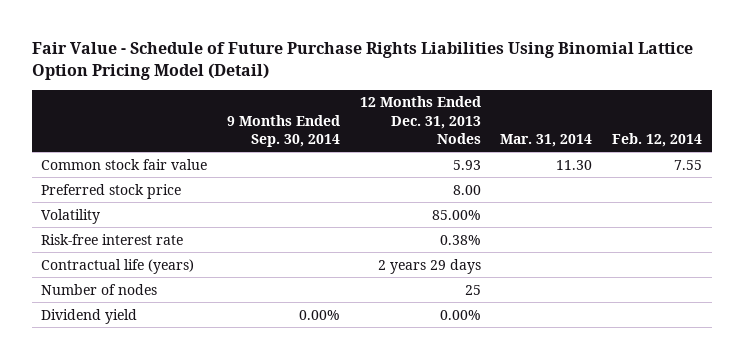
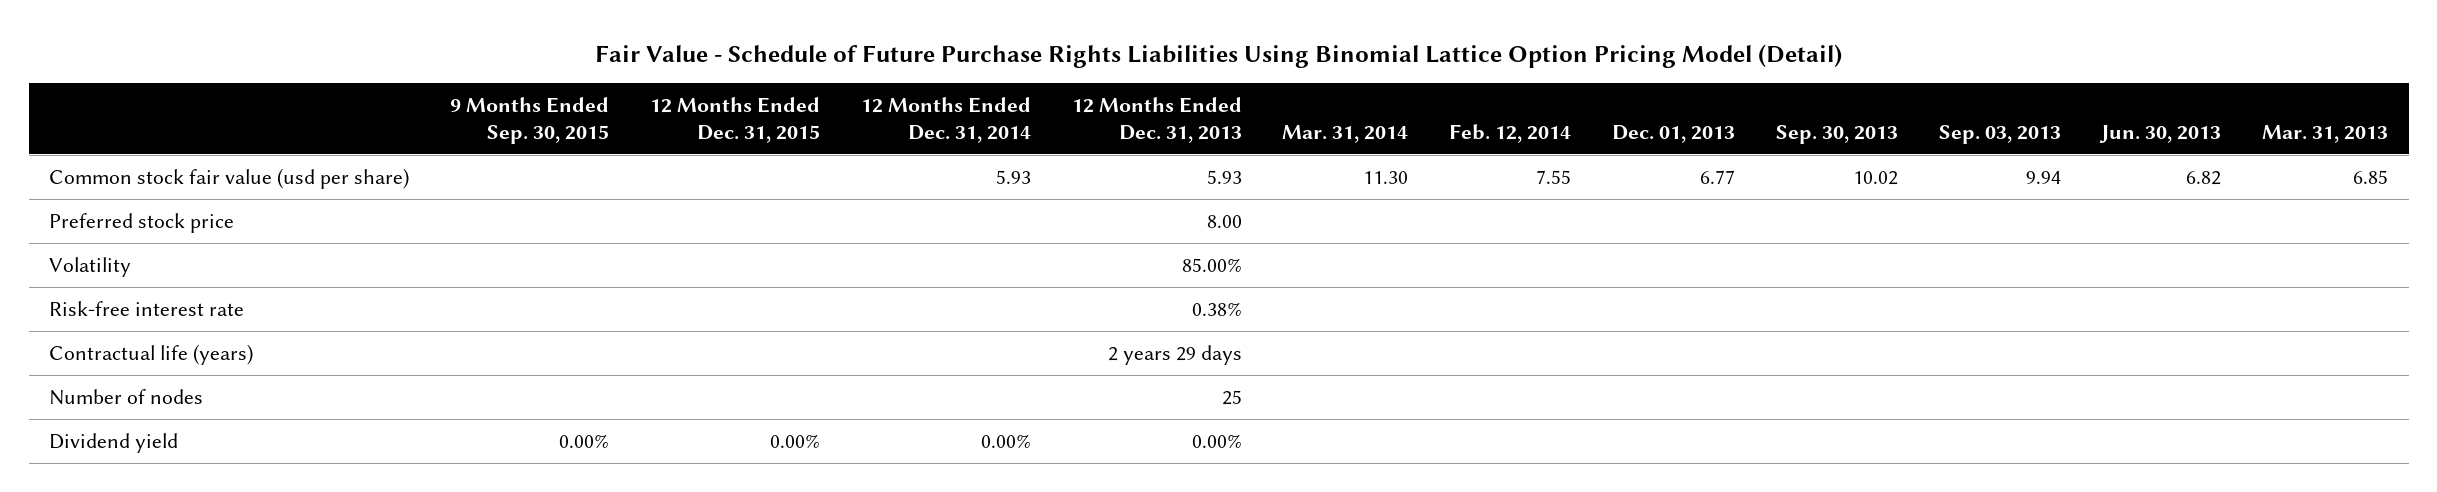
- | 9 Months Ended Sep. 30, 2014 | 12 Months Ended Dec. 31, 2013 Nodes | Mar. 31, 2014 | Feb. 12, 2014
+ | 9 Months Ended Sep. 30, 2015 | 12 Months Ended Dec. 31, 2015 | 12 Months Ended Dec. 31, 2014 | 12 Months Ended Dec. 31, 2013 | Mar. 31, 2014 | Feb. 12, 2014 | Dec. 01, 2013 | Sep. 30, 2013 | Sep. 03, 2013 | Jun. 30, 2013 | Mar. 31, 2013
- Common stock fair value | | 5.93 | 11.30 | 7.55
+ Common stock fair value (usd per share) | | | 5.93 | 5.93 | 11.30 | 7.55 | 6.77 | 10.02 | 9.94 | 6.82 | 6.85

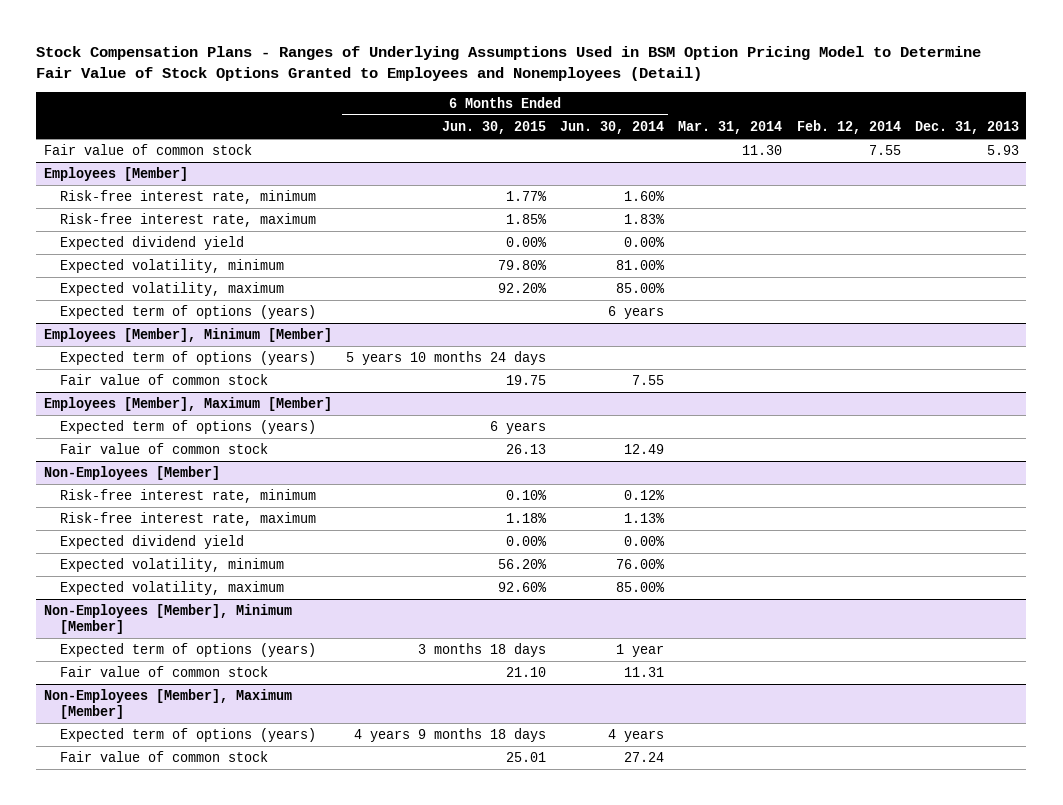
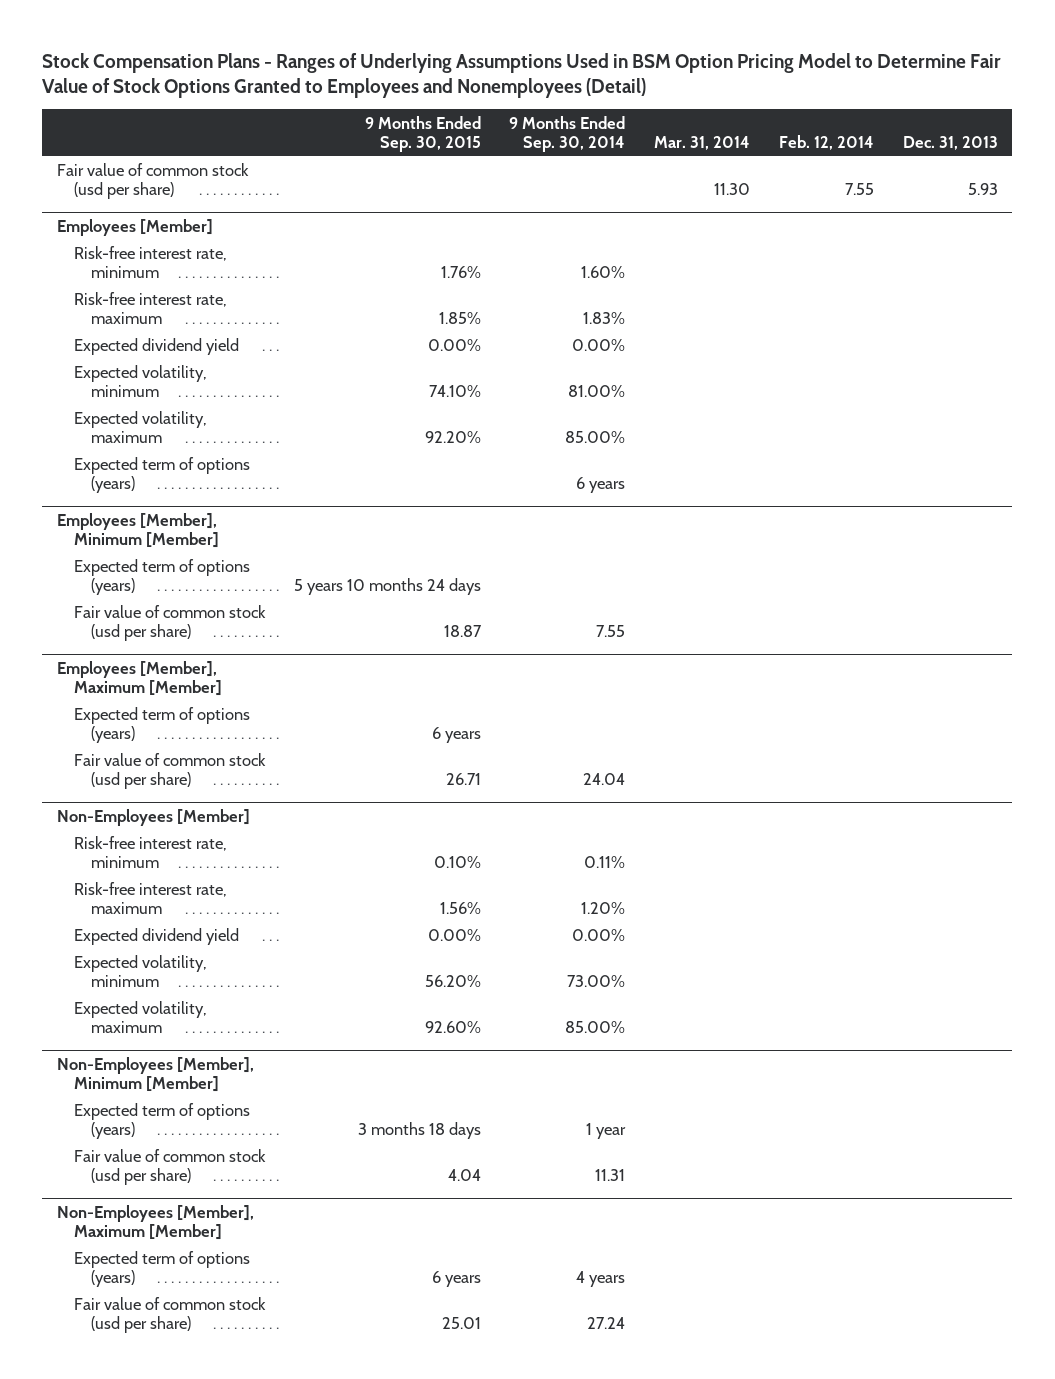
- | 6 Months Ended Jun. 30, 2015 | 6 Months Ended Jun. 30, 2014 | Mar. 31, 2014 | Feb. 12, 2014 | Dec. 31, 2013
+ | 9 Months Ended Sep. 30, 2015 | 9 Months Ended Sep. 30, 2014 | Mar. 31, 2014 | Feb. 12, 2014 | Dec. 31, 2013
- Fair value of common stock | | | 11.30 | 7.55 | 5.93
+ Fair value of common stock (usd per share) | | | 11.30 | 7.55 | 5.93
@ Employees [Member], Minimum [Member]
- Fair value of common stock | 19.75 | 7.55 | | |
+ Fair value of common stock (usd per share) | 18.87 | 7.55 | | |
@ Employees [Member], Maximum [Member]
- Fair value of common stock | 26.13 | 12.49 | | |
+ Fair value of common stock (usd per share) | 26.71 | 24.04 | | |
@ Non-Employees [Member], Minimum [Member]
- Fair value of common stock | 21.10 | 11.31 | | |
+ Fair value of common stock (usd per share) | 4.04 | 11.31 | | |
@ Non-Employees [Member], Maximum [Member]
- Fair value of common stock | 25.01 | 27.24 | | |
+ Fair value of common stock (usd per share) | 25.01 | 27.24 | | |

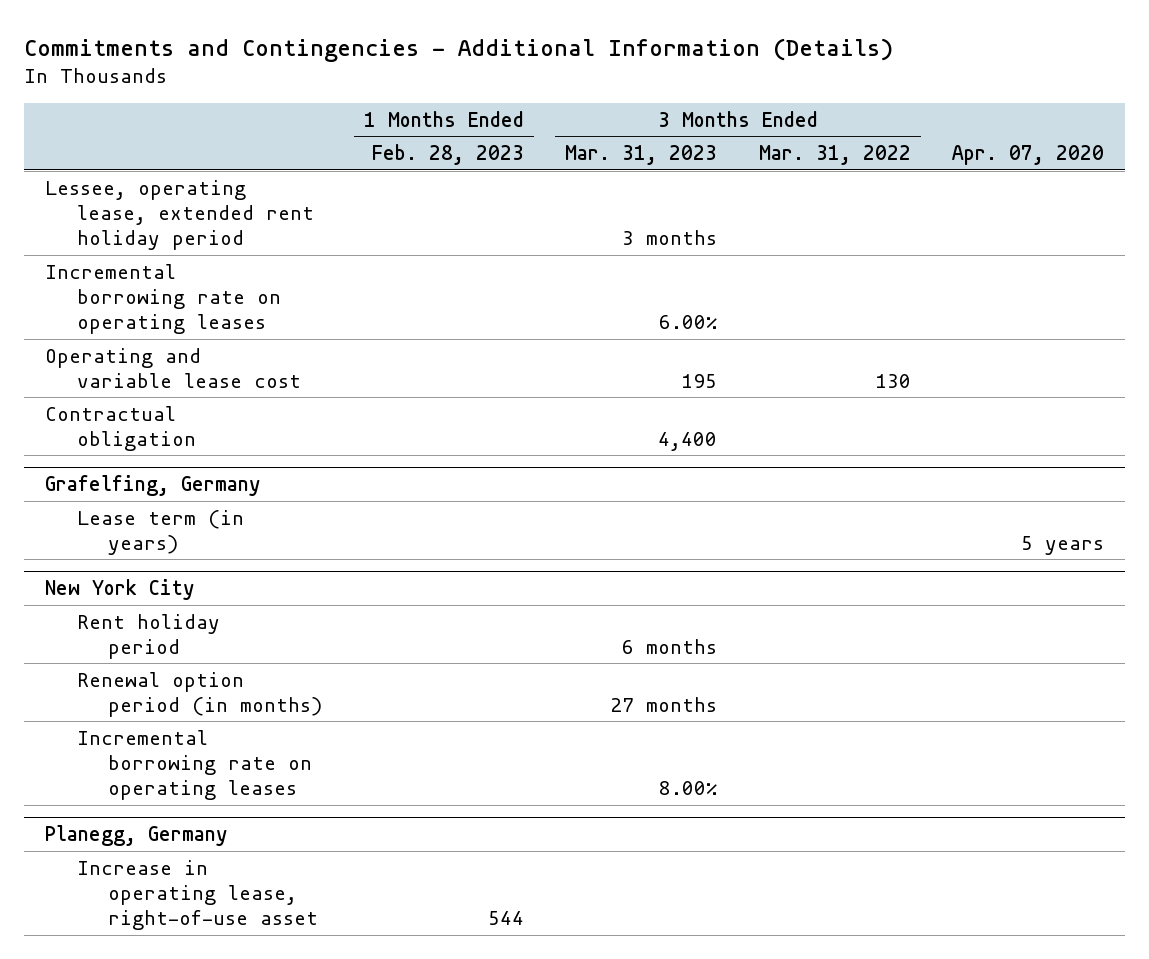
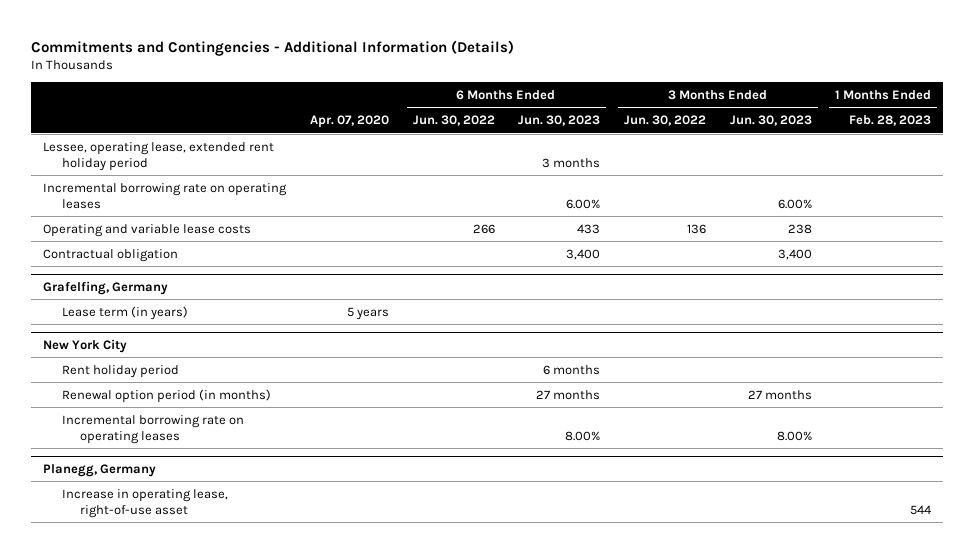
- | 1 Months Ended Feb. 28, 2023 | 3 Months Ended Mar. 31, 2023 | 3 Months Ended Mar. 31, 2022 | Apr. 07, 2020
+ | Apr. 07, 2020 | 6 Months Ended Jun. 30, 2022 | 6 Months Ended Jun. 30, 2023 | 3 Months Ended Jun. 30, 2022 | 3 Months Ended Jun. 30, 2023 | 1 Months Ended Feb. 28, 2023
- Operating and variable lease cost | | 195 | 130 |
+ Operating and variable lease costs | | 266 | 433 | 136 | 238 |

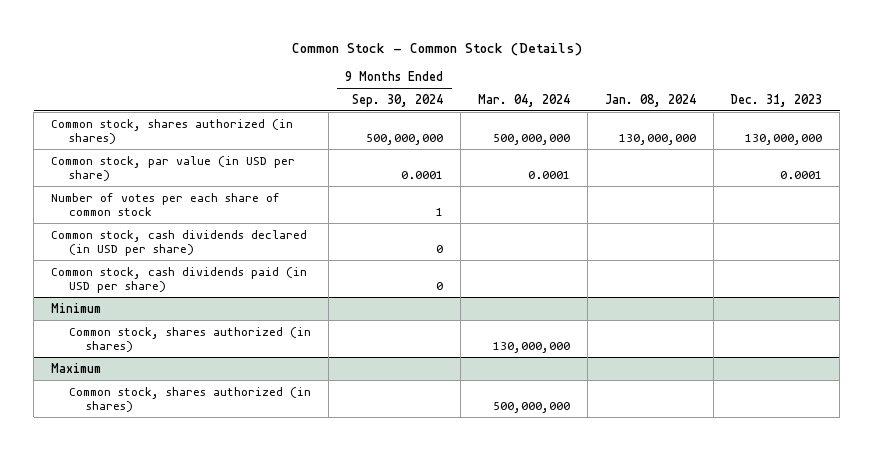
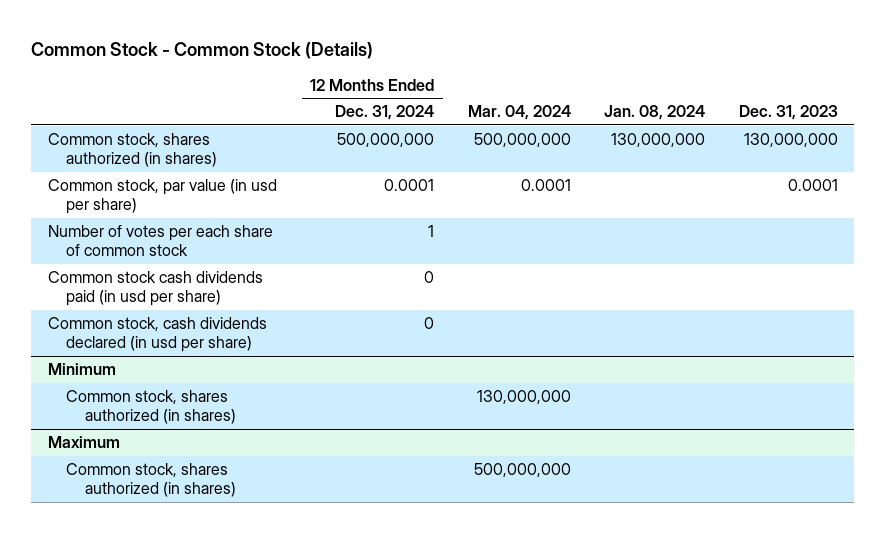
- | 9 Months Ended Sep. 30, 2024 | Mar. 04, 2024 | Jan. 08, 2024 | Dec. 31, 2023
+ | 12 Months Ended Dec. 31, 2024 | Mar. 04, 2024 | Jan. 08, 2024 | Dec. 31, 2023
- Common stock, par value (in USD per share) | 0.0001 | 0.0001 | | 0.0001
+ Common stock, par value (in usd per share) | 0.0001 | 0.0001 | | 0.0001
- Common stock, cash dividends declared (in USD per share) | 0 | | |
- Common stock, cash dividends paid (in USD per share) | 0 | | |
+ Common stock cash dividends paid (in usd per share) | 0 | | |
+ Common stock, cash dividends declared (in usd per share) | 0 | | |

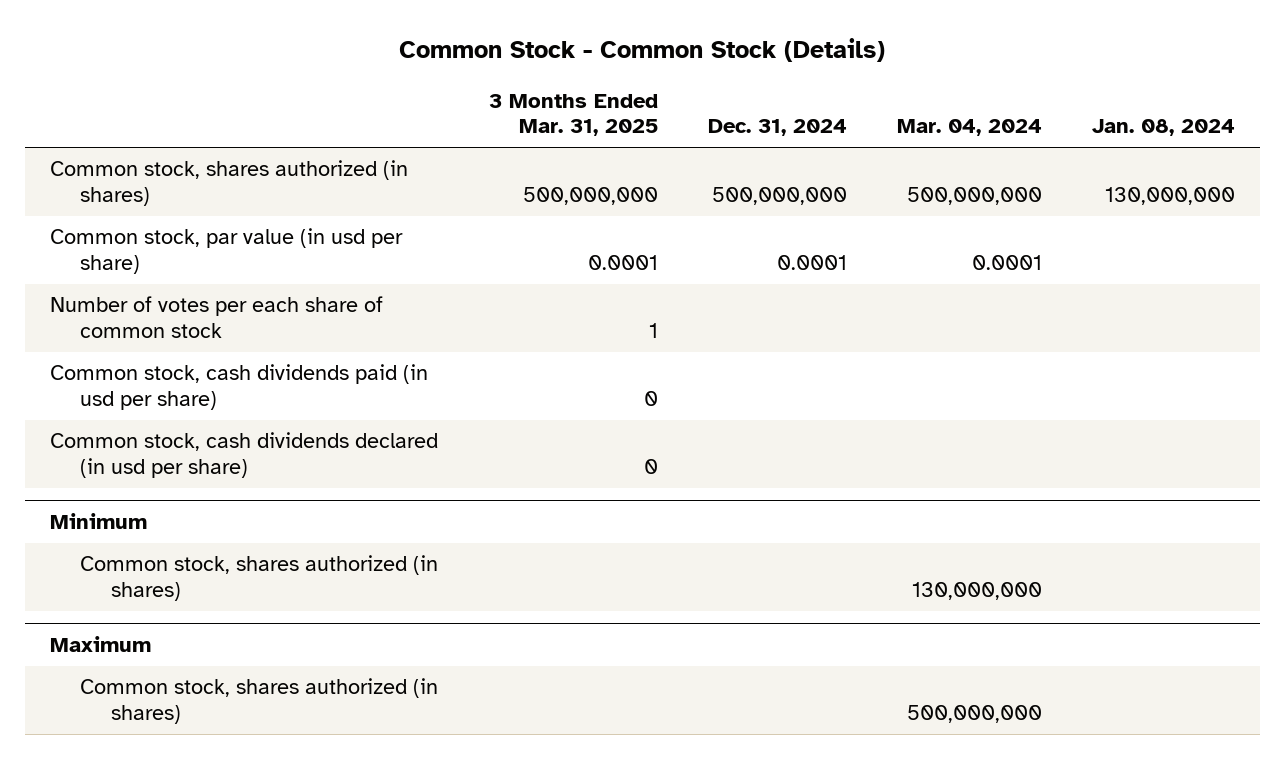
- | 12 Months Ended Dec. 31, 2024 | Mar. 04, 2024 | Jan. 08, 2024 | Dec. 31, 2023
+ | 3 Months Ended Mar. 31, 2025 | Dec. 31, 2024 | Mar. 04, 2024 | Jan. 08, 2024
- Common stock cash dividends paid (in usd per share) | 0 | | |
+ Common stock, cash dividends paid (in usd per share) | 0 | | |

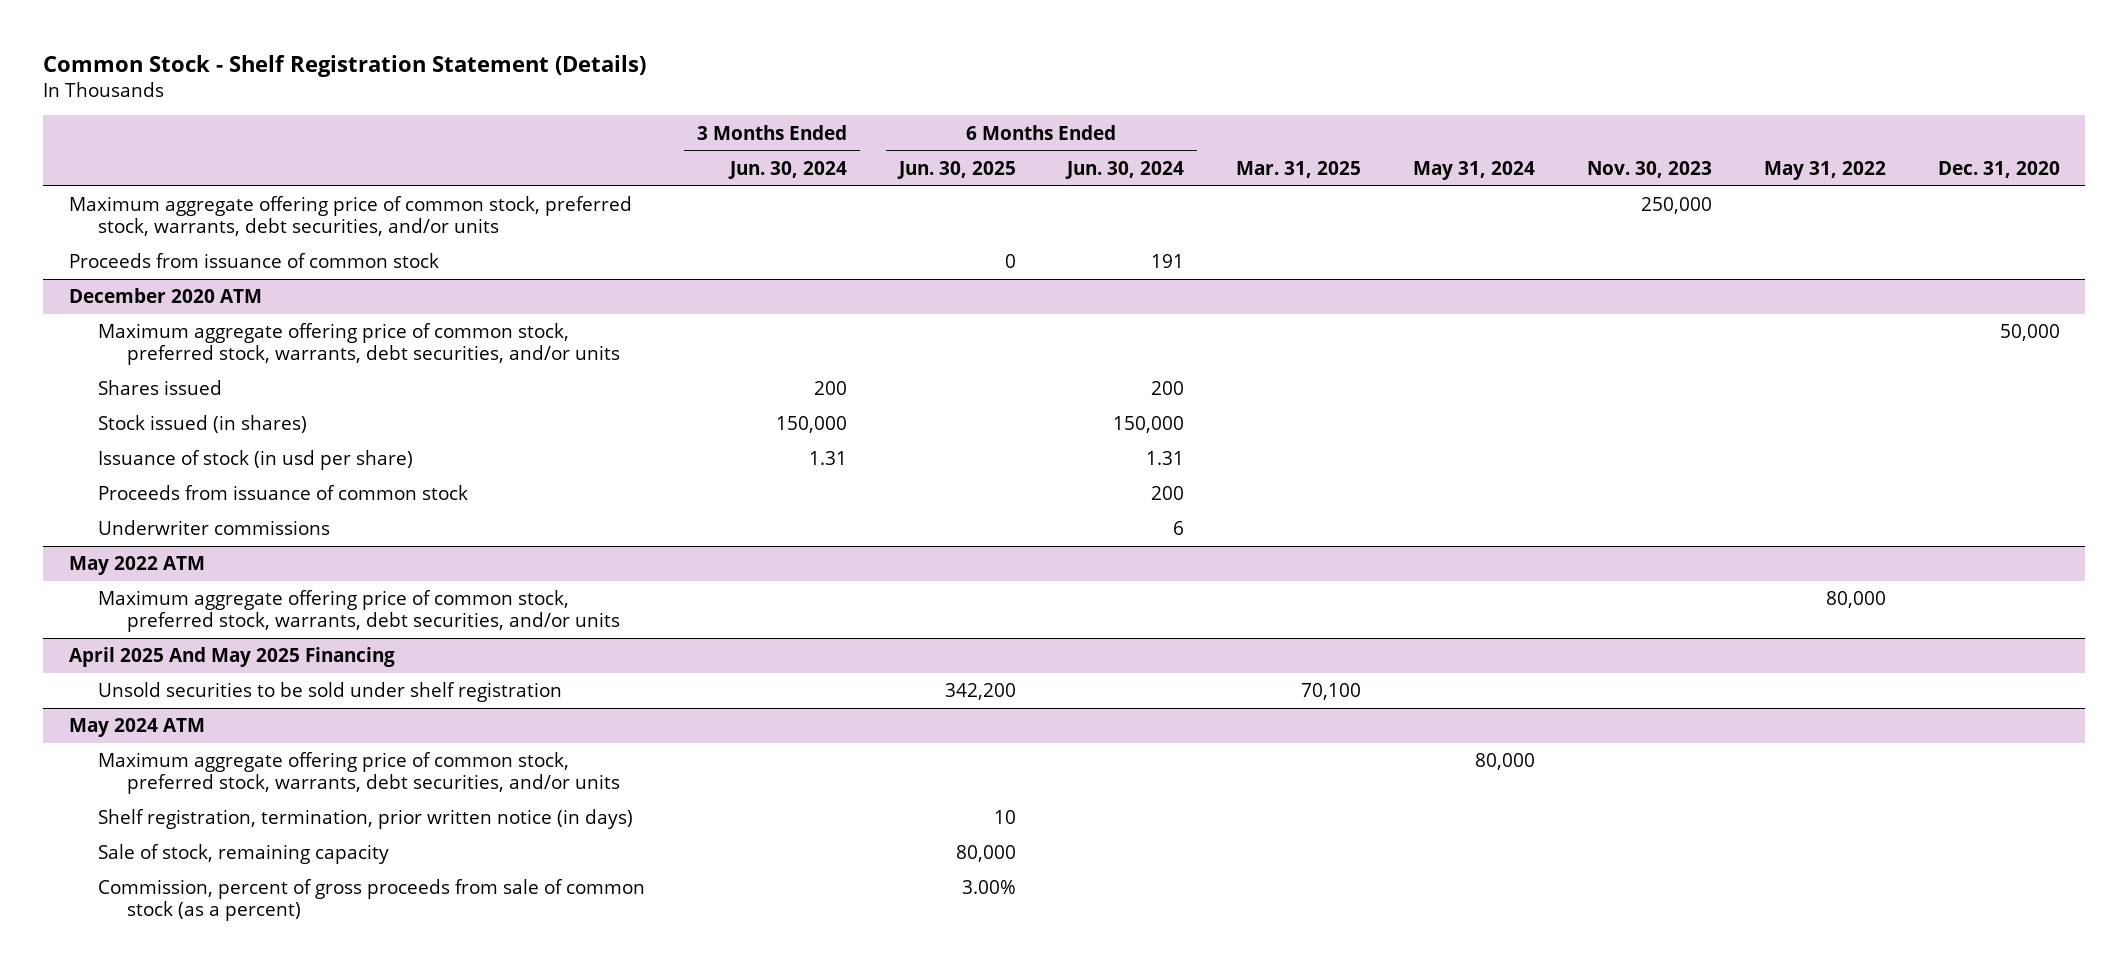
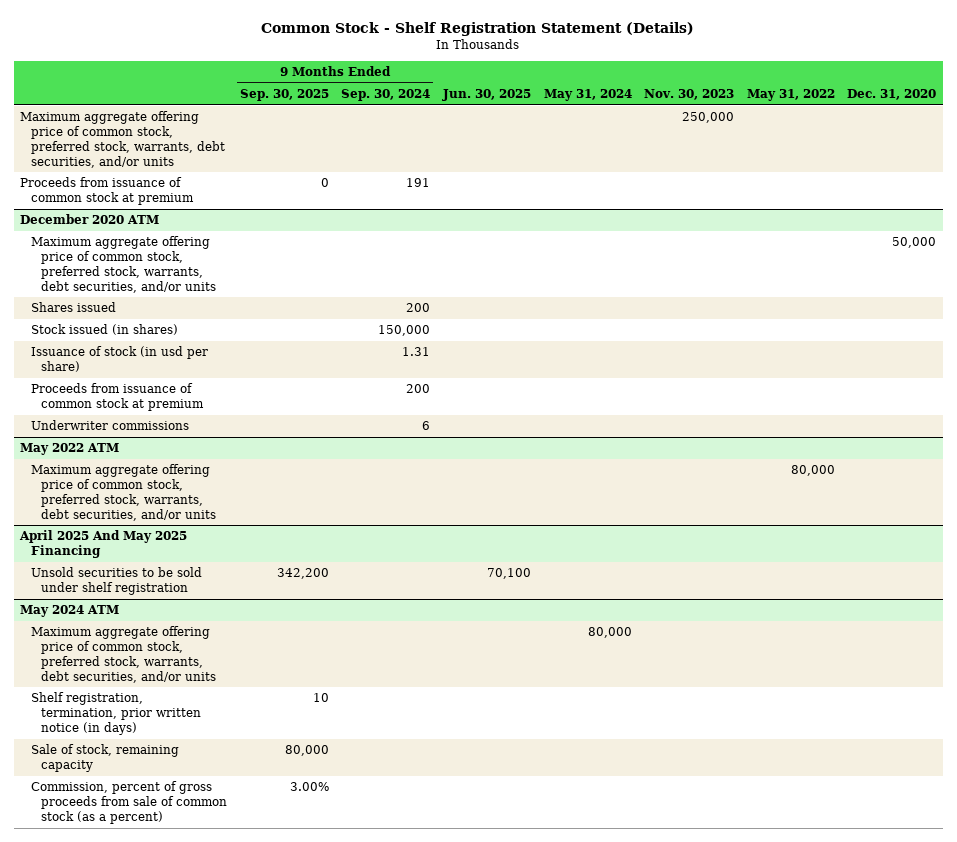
- | 3 Months Ended Jun. 30, 2024 | 6 Months Ended Jun. 30, 2025 | 6 Months Ended Jun. 30, 2024 | Mar. 31, 2025 | May 31, 2024 | Nov. 30, 2023 | May 31, 2022 | Dec. 31, 2020
+ | 9 Months Ended Sep. 30, 2025 | 9 Months Ended Sep. 30, 2024 | Jun. 30, 2025 | May 31, 2024 | Nov. 30, 2023 | May 31, 2022 | Dec. 31, 2020
- Proceeds from issuance of common stock | | 0 | 191 | | | | |
+ Proceeds from issuance of common stock at premium | 0 | 191 | | | | |
@ December 2020 ATM
- Proceeds from issuance of common stock | | | 200 | | | | |
+ Proceeds from issuance of common stock at premium | | 200 | | | | |

